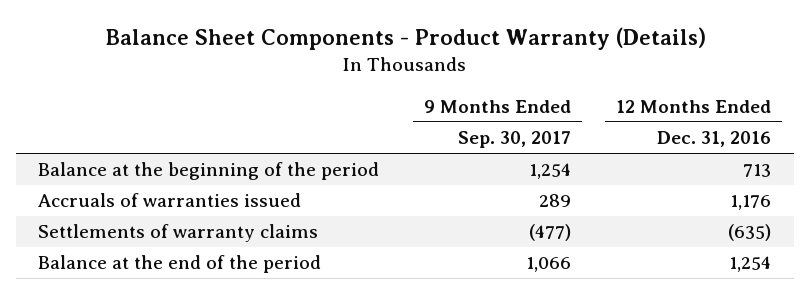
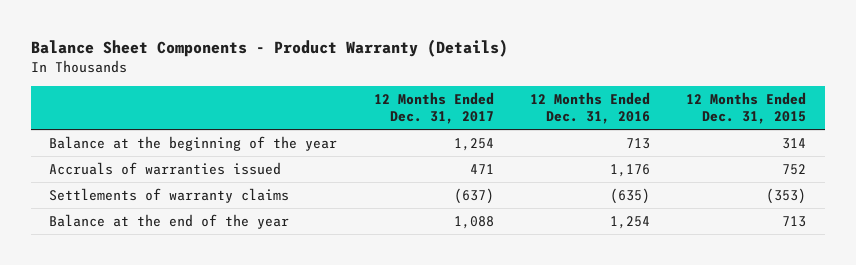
- | 9 Months Ended Sep. 30, 2017 | 12 Months Ended Dec. 31, 2016
+ | 12 Months Ended Dec. 31, 2017 | 12 Months Ended Dec. 31, 2016 | 12 Months Ended Dec. 31, 2015
- Balance at the beginning of the period | 1,254 | 713
+ Balance at the beginning of the year | 1,254 | 713 | 314
- Balance at the end of the period | 1,066 | 1,254
+ Balance at the end of the year | 1,088 | 1,254 | 713

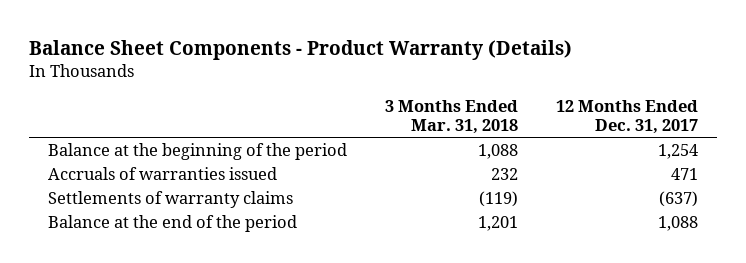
- | 12 Months Ended Dec. 31, 2017 | 12 Months Ended Dec. 31, 2016 | 12 Months Ended Dec. 31, 2015
+ | 3 Months Ended Mar. 31, 2018 | 12 Months Ended Dec. 31, 2017
- Balance at the beginning of the year | 1,254 | 713 | 314
+ Balance at the beginning of the period | 1,088 | 1,254
- Balance at the end of the year | 1,088 | 1,254 | 713
+ Balance at the end of the period | 1,201 | 1,088

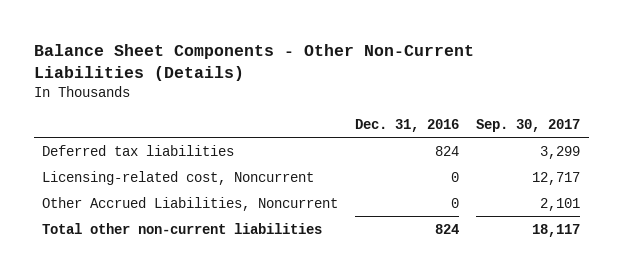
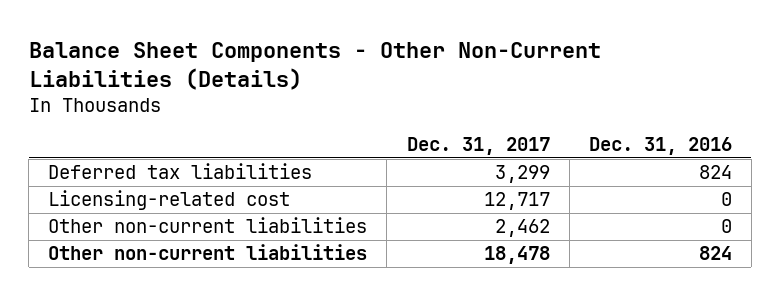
- | Dec. 31, 2016 | Sep. 30, 2017
+ | Dec. 31, 2017 | Dec. 31, 2016
- Licensing-related cost, Noncurrent | 0 | 12,717
- Other Accrued Liabilities, Noncurrent | 0 | 2,101
- Total other non-current liabilities | 824 | 18,117
+ Licensing-related cost | 12,717 | 0
+ Other non-current liabilities | 2,462 | 0
+ Other non-current liabilities | 18,478 | 824

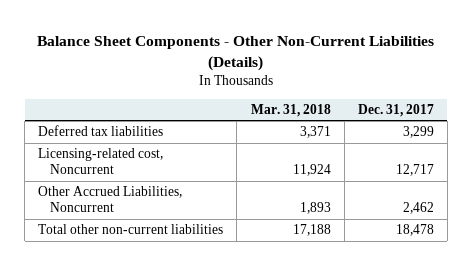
- | Dec. 31, 2017 | Dec. 31, 2016
+ | Mar. 31, 2018 | Dec. 31, 2017
- Licensing-related cost | 12,717 | 0
- Other non-current liabilities | 2,462 | 0
- Other non-current liabilities | 18,478 | 824
+ Licensing-related cost, Noncurrent | 11,924 | 12,717
+ Other Accrued Liabilities, Noncurrent | 1,893 | 2,462
+ Total other non-current liabilities | 17,188 | 18,478

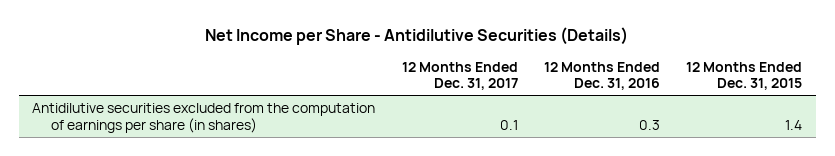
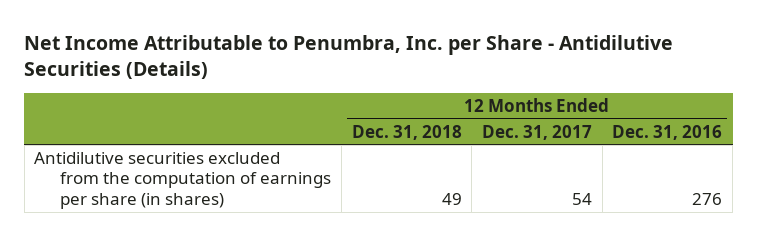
- Net Income per Share - Antidilutive Securities (Details)
+ Net Income Attributable to Penumbra, Inc. per Share - Antidilutive Securities (Details)
- | 12 Months Ended Dec. 31, 2017 | 12 Months Ended Dec. 31, 2016 | 12 Months Ended Dec. 31, 2015
+ | 12 Months Ended Dec. 31, 2018 | 12 Months Ended Dec. 31, 2017 | 12 Months Ended Dec. 31, 2016
- Antidilutive securities excluded from the computation of earnings per share (in shares) | 0.1 | 0.3 | 1.4
+ Antidilutive securities excluded from the computation of earnings per share (in shares) | 49 | 54 | 276

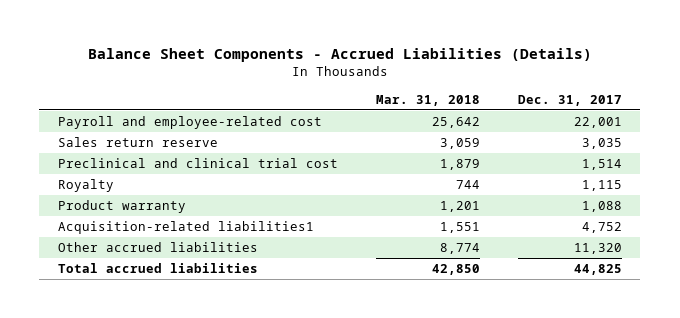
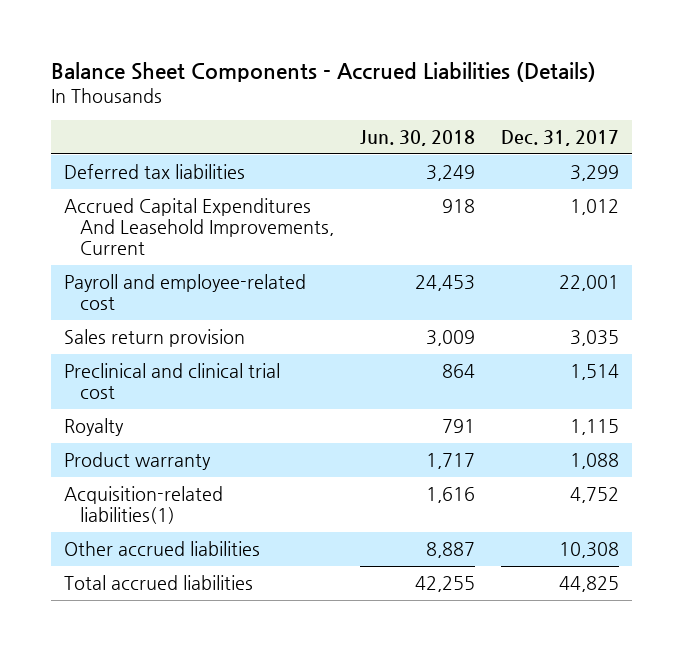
- | Mar. 31, 2018 | Dec. 31, 2017
+ | Jun. 30, 2018 | Dec. 31, 2017
+ Deferred tax liabilities | 3,249 | 3,299
+ Accrued Capital Expenditures And Leasehold Improvements, Current | 918 | 1,012
- Sales return reserve | 3,059 | 3,035
+ Sales return provision | 3,009 | 3,035
- Acquisition-related liabilities1 | 1,551 | 4,752
- Other accrued liabilities | 8,774 | 11,320
+ Acquisition-related liabilities(1) | 1,616 | 4,752
+ Other accrued liabilities | 8,887 | 10,308

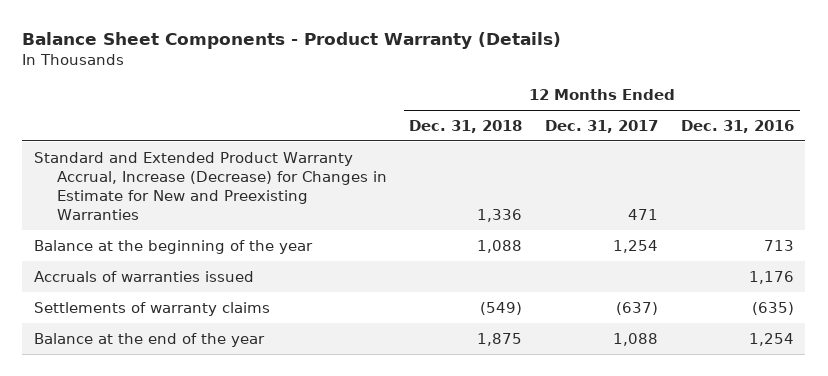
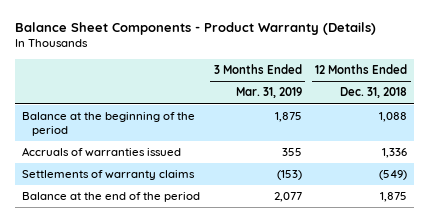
- | 12 Months Ended Dec. 31, 2018 | 12 Months Ended Dec. 31, 2017 | 12 Months Ended Dec. 31, 2016
+ | 3 Months Ended Mar. 31, 2019 | 12 Months Ended Dec. 31, 2018
- Standard and Extended Product Warranty Accrual, Increase (Decrease) for Changes in Estimate for New and Preexisting Warranties | 1,336 | 471 |
- Balance at the beginning of the year | 1,088 | 1,254 | 713
- Accruals of warranties issued | | | 1,176
+ Balance at the beginning of the period | 1,875 | 1,088
+ Accruals of warranties issued | 355 | 1,336
- Balance at the end of the year | 1,875 | 1,088 | 1,254
+ Balance at the end of the period | 2,077 | 1,875

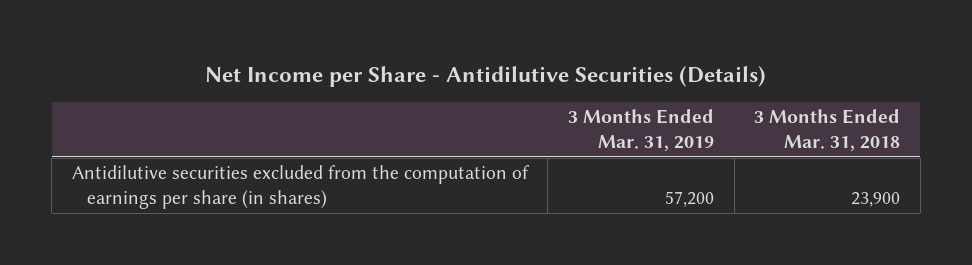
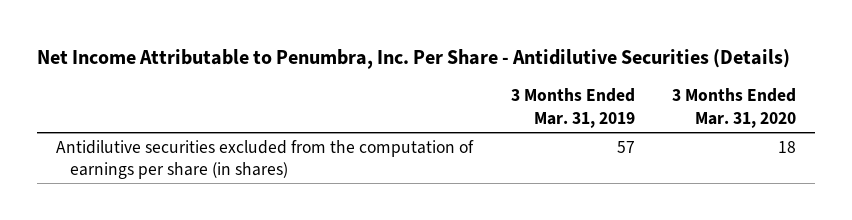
- Net Income per Share - Antidilutive Securities (Details)
+ Net Income Attributable to Penumbra, Inc. Per Share - Antidilutive Securities (Details)
- | 3 Months Ended Mar. 31, 2019 | 3 Months Ended Mar. 31, 2018
+ | 3 Months Ended Mar. 31, 2019 | 3 Months Ended Mar. 31, 2020
- Antidilutive securities excluded from the computation of earnings per share (in shares) | 57,200 | 23,900
+ Antidilutive securities excluded from the computation of earnings per share (in shares) | 57 | 18

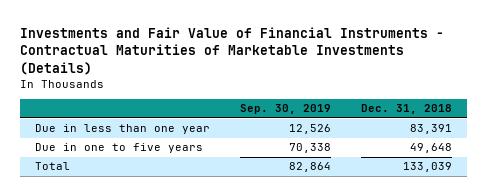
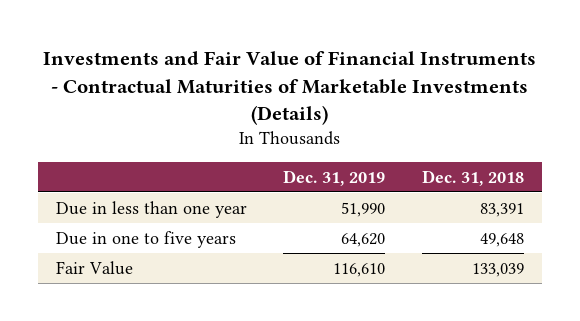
- | Sep. 30, 2019 | Dec. 31, 2018
+ | Dec. 31, 2019 | Dec. 31, 2018
- Total | 82,864 | 133,039
+ Fair Value | 116,610 | 133,039

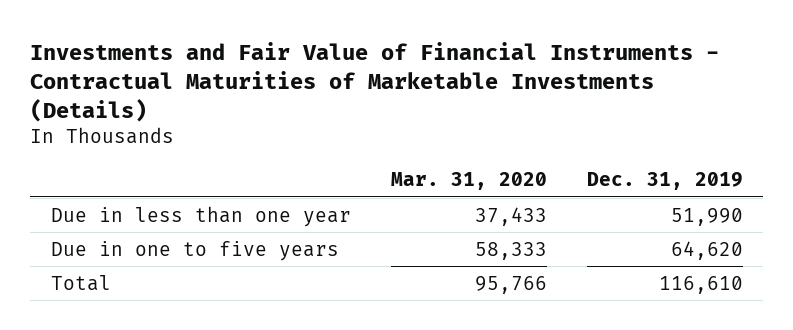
- | Dec. 31, 2019 | Dec. 31, 2018
+ | Mar. 31, 2020 | Dec. 31, 2019
- Fair Value | 116,610 | 133,039
+ Total | 95,766 | 116,610

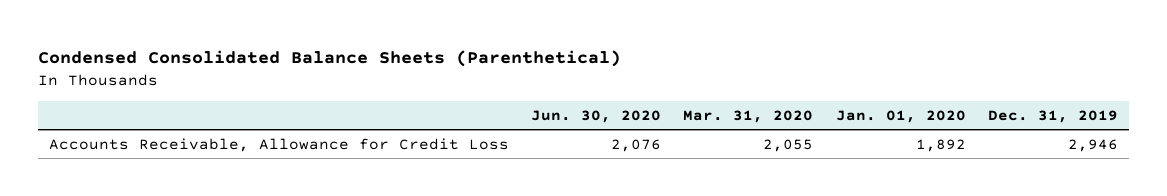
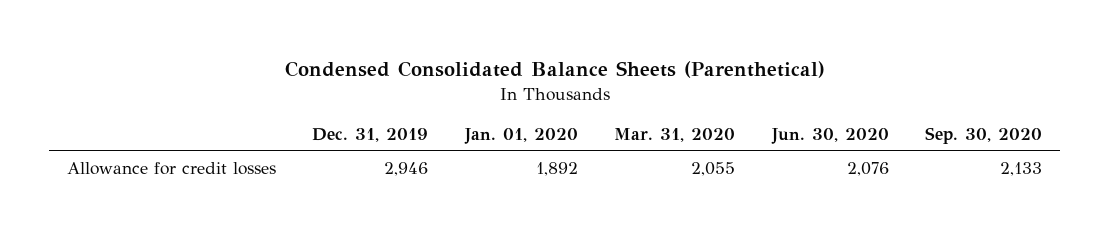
- | Jun. 30, 2020 | Mar. 31, 2020 | Jan. 01, 2020 | Dec. 31, 2019
+ | Dec. 31, 2019 | Jan. 01, 2020 | Mar. 31, 2020 | Jun. 30, 2020 | Sep. 30, 2020
- Accounts Receivable, Allowance for Credit Loss | 2,076 | 2,055 | 1,892 | 2,946
+ Allowance for credit losses | 2,946 | 1,892 | 2,055 | 2,076 | 2,133

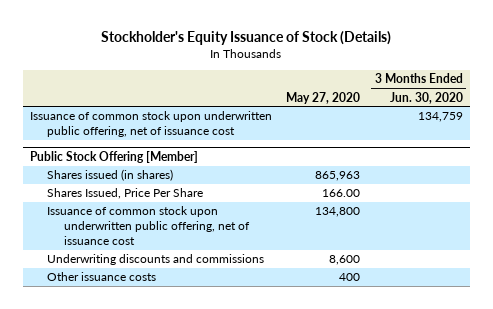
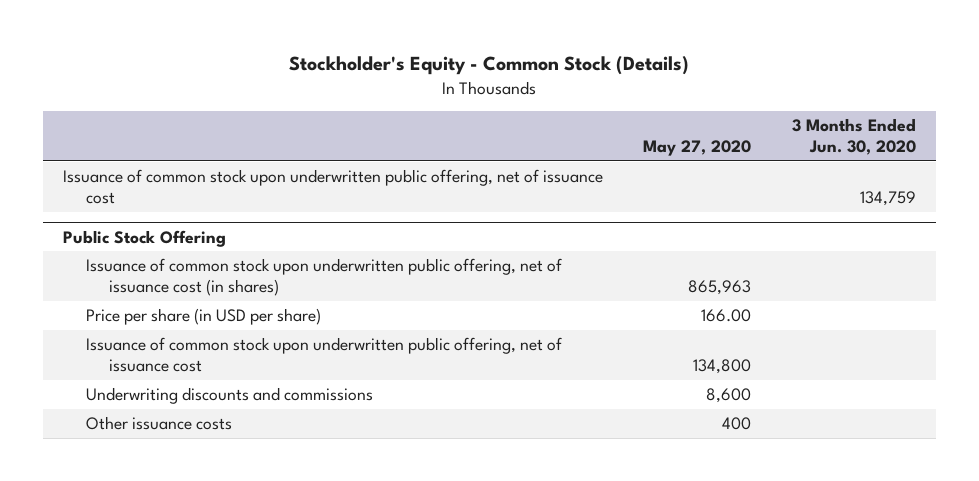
- Stockholder's Equity Issuance of Stock (Details)
+ Stockholder's Equity - Common Stock (Details)
- Public Stock Offering [Member]
- Shares issued (in shares) | 865,963 |
- Shares Issued, Price Per Share | 166.00 |
+ Public Stock Offering
+ Issuance of common stock upon underwritten public offering, net of issuance cost (in shares) | 865,963 |
+ Price per share (in USD per share) | 166.00 |

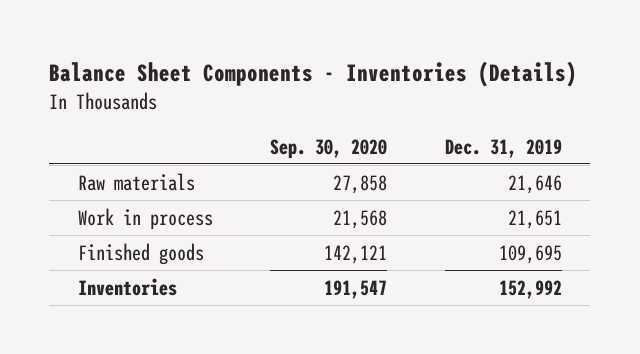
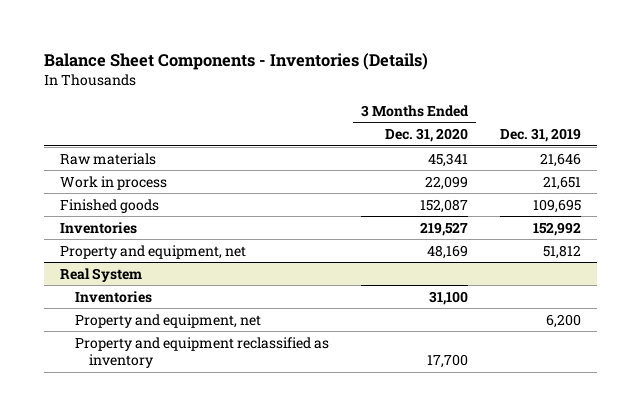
- | Sep. 30, 2020 | Dec. 31, 2019
+ | 3 Months Ended Dec. 31, 2020 | Dec. 31, 2019
+ Property and equipment, net | 48,169 | 51,812
+ Real System
+ Inventories | 31,100 |
+ Property and equipment, net | | 6,200
+ Property and equipment reclassified as inventory | 17,700 |

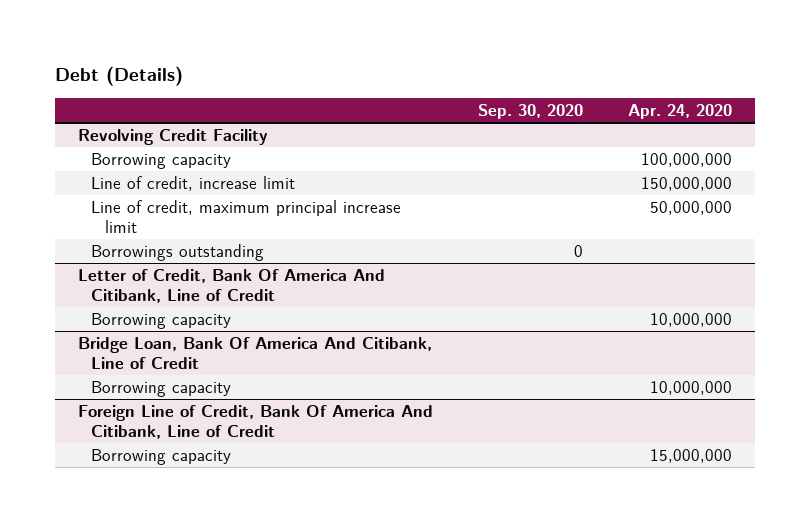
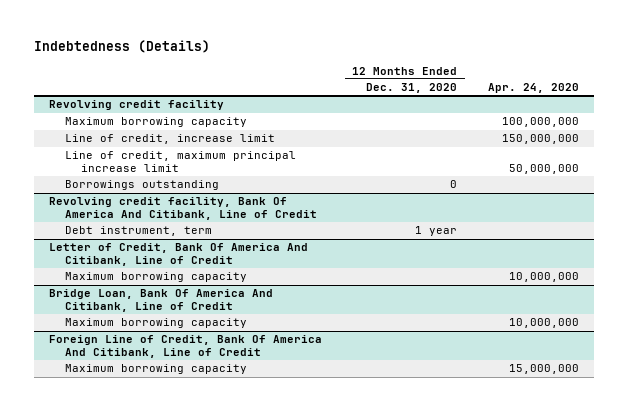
- Debt (Details)
+ Indebtedness (Details)
- | Sep. 30, 2020 | Apr. 24, 2020
+ | 12 Months Ended Dec. 31, 2020 | Apr. 24, 2020
- Revolving Credit Facility
- Borrowing capacity | | 100,000,000
+ Revolving credit facility
+ Maximum borrowing capacity | | 100,000,000
+ Revolving credit facility, Bank Of America And Citibank, Line of Credit
+ Debt instrument, term | 1 year |
@ Letter of Credit, Bank Of America And Citibank, Line of Credit
- Borrowing capacity | | 10,000,000
+ Maximum borrowing capacity | | 10,000,000
@ Bridge Loan, Bank Of America And Citibank, Line of Credit
- Borrowing capacity | | 10,000,000
+ Maximum borrowing capacity | | 10,000,000
@ Foreign Line of Credit, Bank Of America And Citibank, Line of Credit
- Borrowing capacity | | 15,000,000
+ Maximum borrowing capacity | | 15,000,000

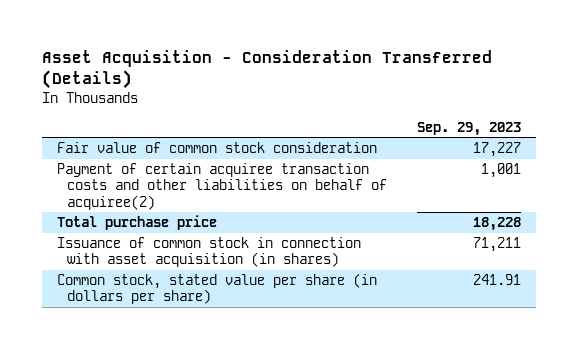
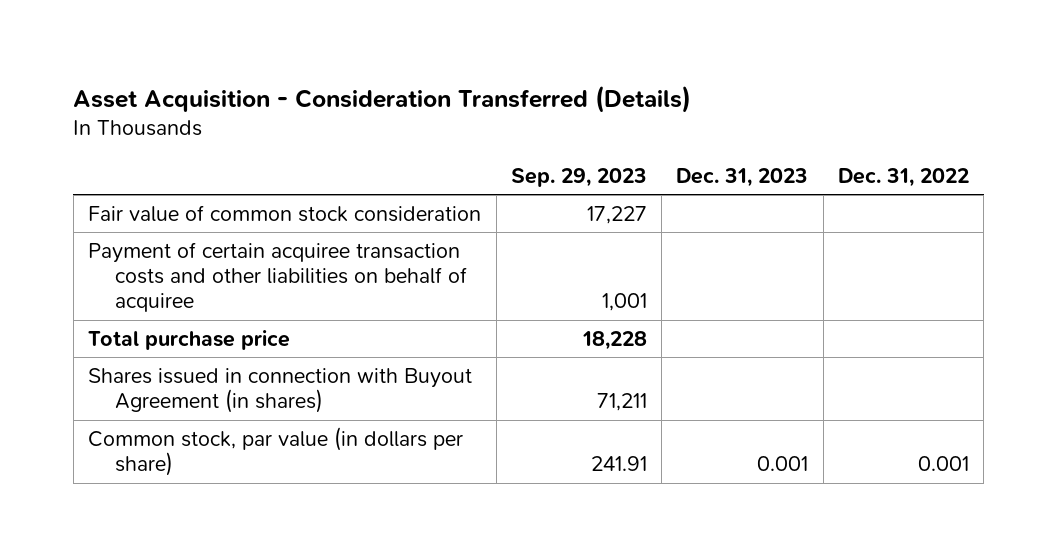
- | Sep. 29, 2023
+ | Sep. 29, 2023 | Dec. 31, 2023 | Dec. 31, 2022
- Payment of certain acquiree transaction costs and other liabilities on behalf of acquiree(2) | 1,001
+ Payment of certain acquiree transaction costs and other liabilities on behalf of acquiree | 1,001 | |
- Issuance of common stock in connection with asset acquisition (in shares) | 71,211
- Common stock, stated value per share (in dollars per share) | 241.91
+ Shares issued in connection with Buyout Agreement (in shares) | 71,211 | |
+ Common stock, par value (in dollars per share) | 241.91 | 0.001 | 0.001

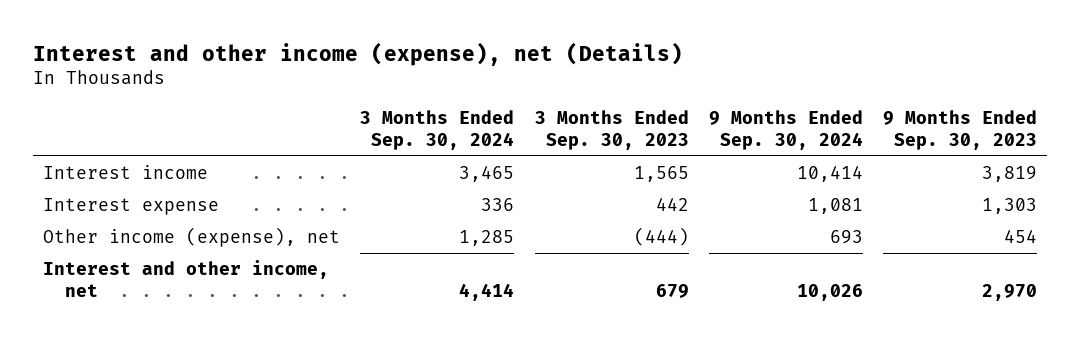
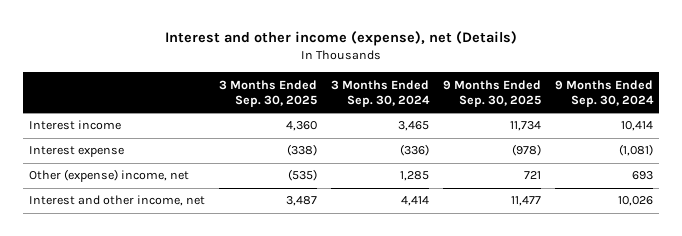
- | 3 Months Ended Sep. 30, 2024 | 3 Months Ended Sep. 30, 2023 | 9 Months Ended Sep. 30, 2024 | 9 Months Ended Sep. 30, 2023
+ | 3 Months Ended Sep. 30, 2025 | 3 Months Ended Sep. 30, 2024 | 9 Months Ended Sep. 30, 2025 | 9 Months Ended Sep. 30, 2024
- Interest expense | 336 | 442 | 1,081 | 1,303
- Other income (expense), net | 1,285 | (444) | 693 | 454
+ Interest expense | (338) | (336) | (978) | (1,081)
+ Other (expense) income, net | (535) | 1,285 | 721 | 693

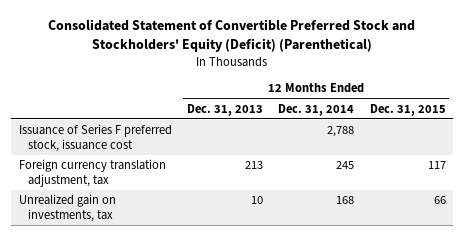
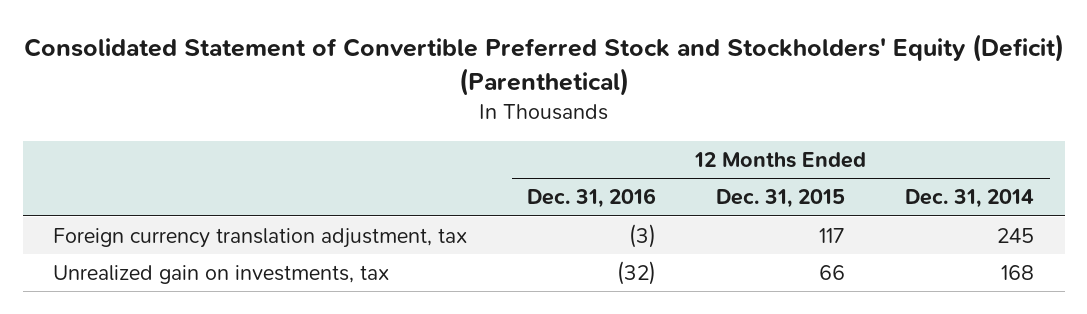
- | 12 Months Ended Dec. 31, 2013 | 12 Months Ended Dec. 31, 2014 | 12 Months Ended Dec. 31, 2015
+ | 12 Months Ended Dec. 31, 2016 | 12 Months Ended Dec. 31, 2015 | 12 Months Ended Dec. 31, 2014
- Issuance of Series F preferred stock, issuance cost | | 2,788 |

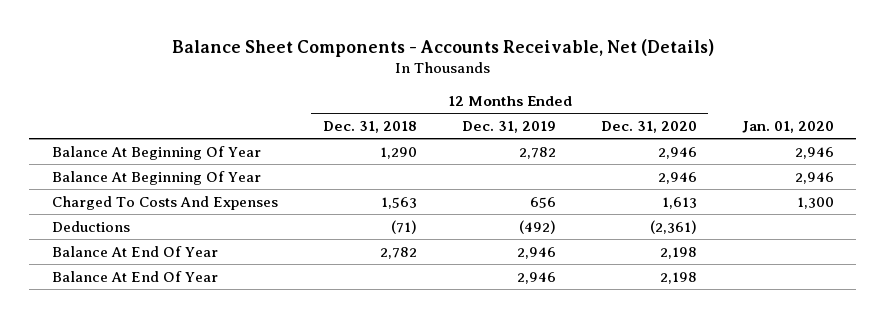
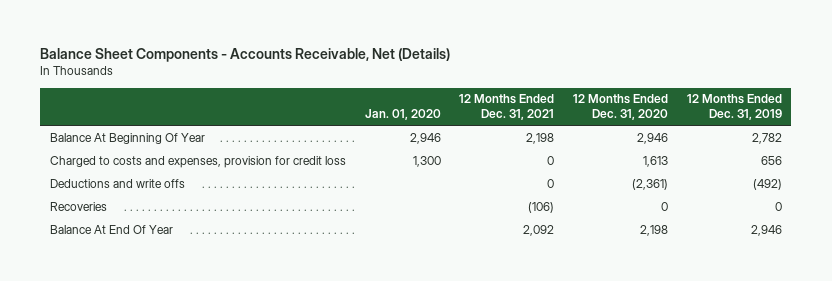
- | 12 Months Ended Dec. 31, 2018 | 12 Months Ended Dec. 31, 2019 | 12 Months Ended Dec. 31, 2020 | Jan. 01, 2020
+ | Jan. 01, 2020 | 12 Months Ended Dec. 31, 2021 | 12 Months Ended Dec. 31, 2020 | 12 Months Ended Dec. 31, 2019
- Balance At Beginning Of Year | | | 2,946 | 2,946
- Charged To Costs And Expenses | 1,563 | 656 | 1,613 | 1,300
- Deductions | (71) | (492) | (2,361) |
- Balance At End Of Year | 2,782 | 2,946 | 2,198 |
+ Charged to costs and expenses, provision for credit loss | 1,300 | 0 | 1,613 | 656
+ Deductions and write offs | | 0 | (2,361) | (492)
+ Recoveries | | (106) | 0 | 0

